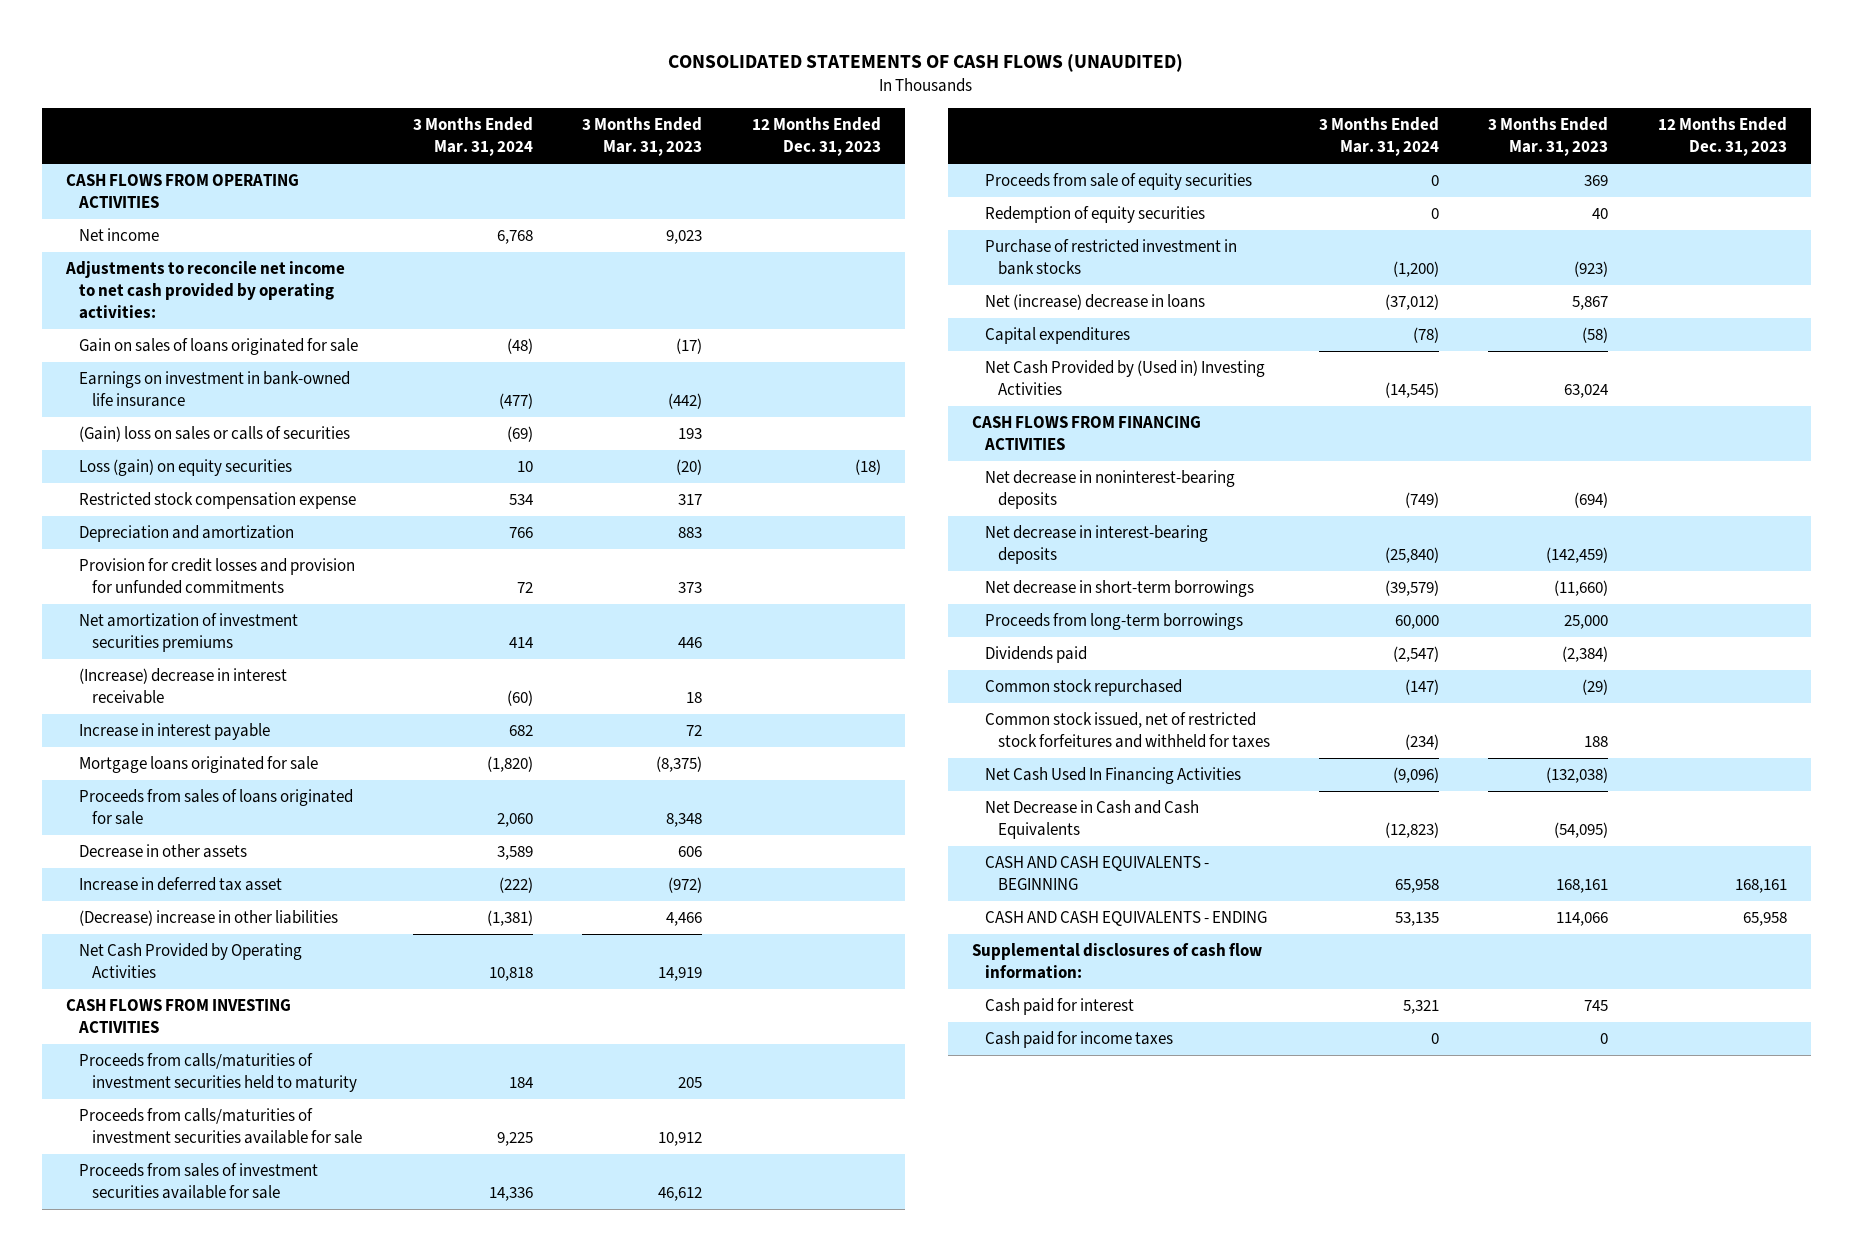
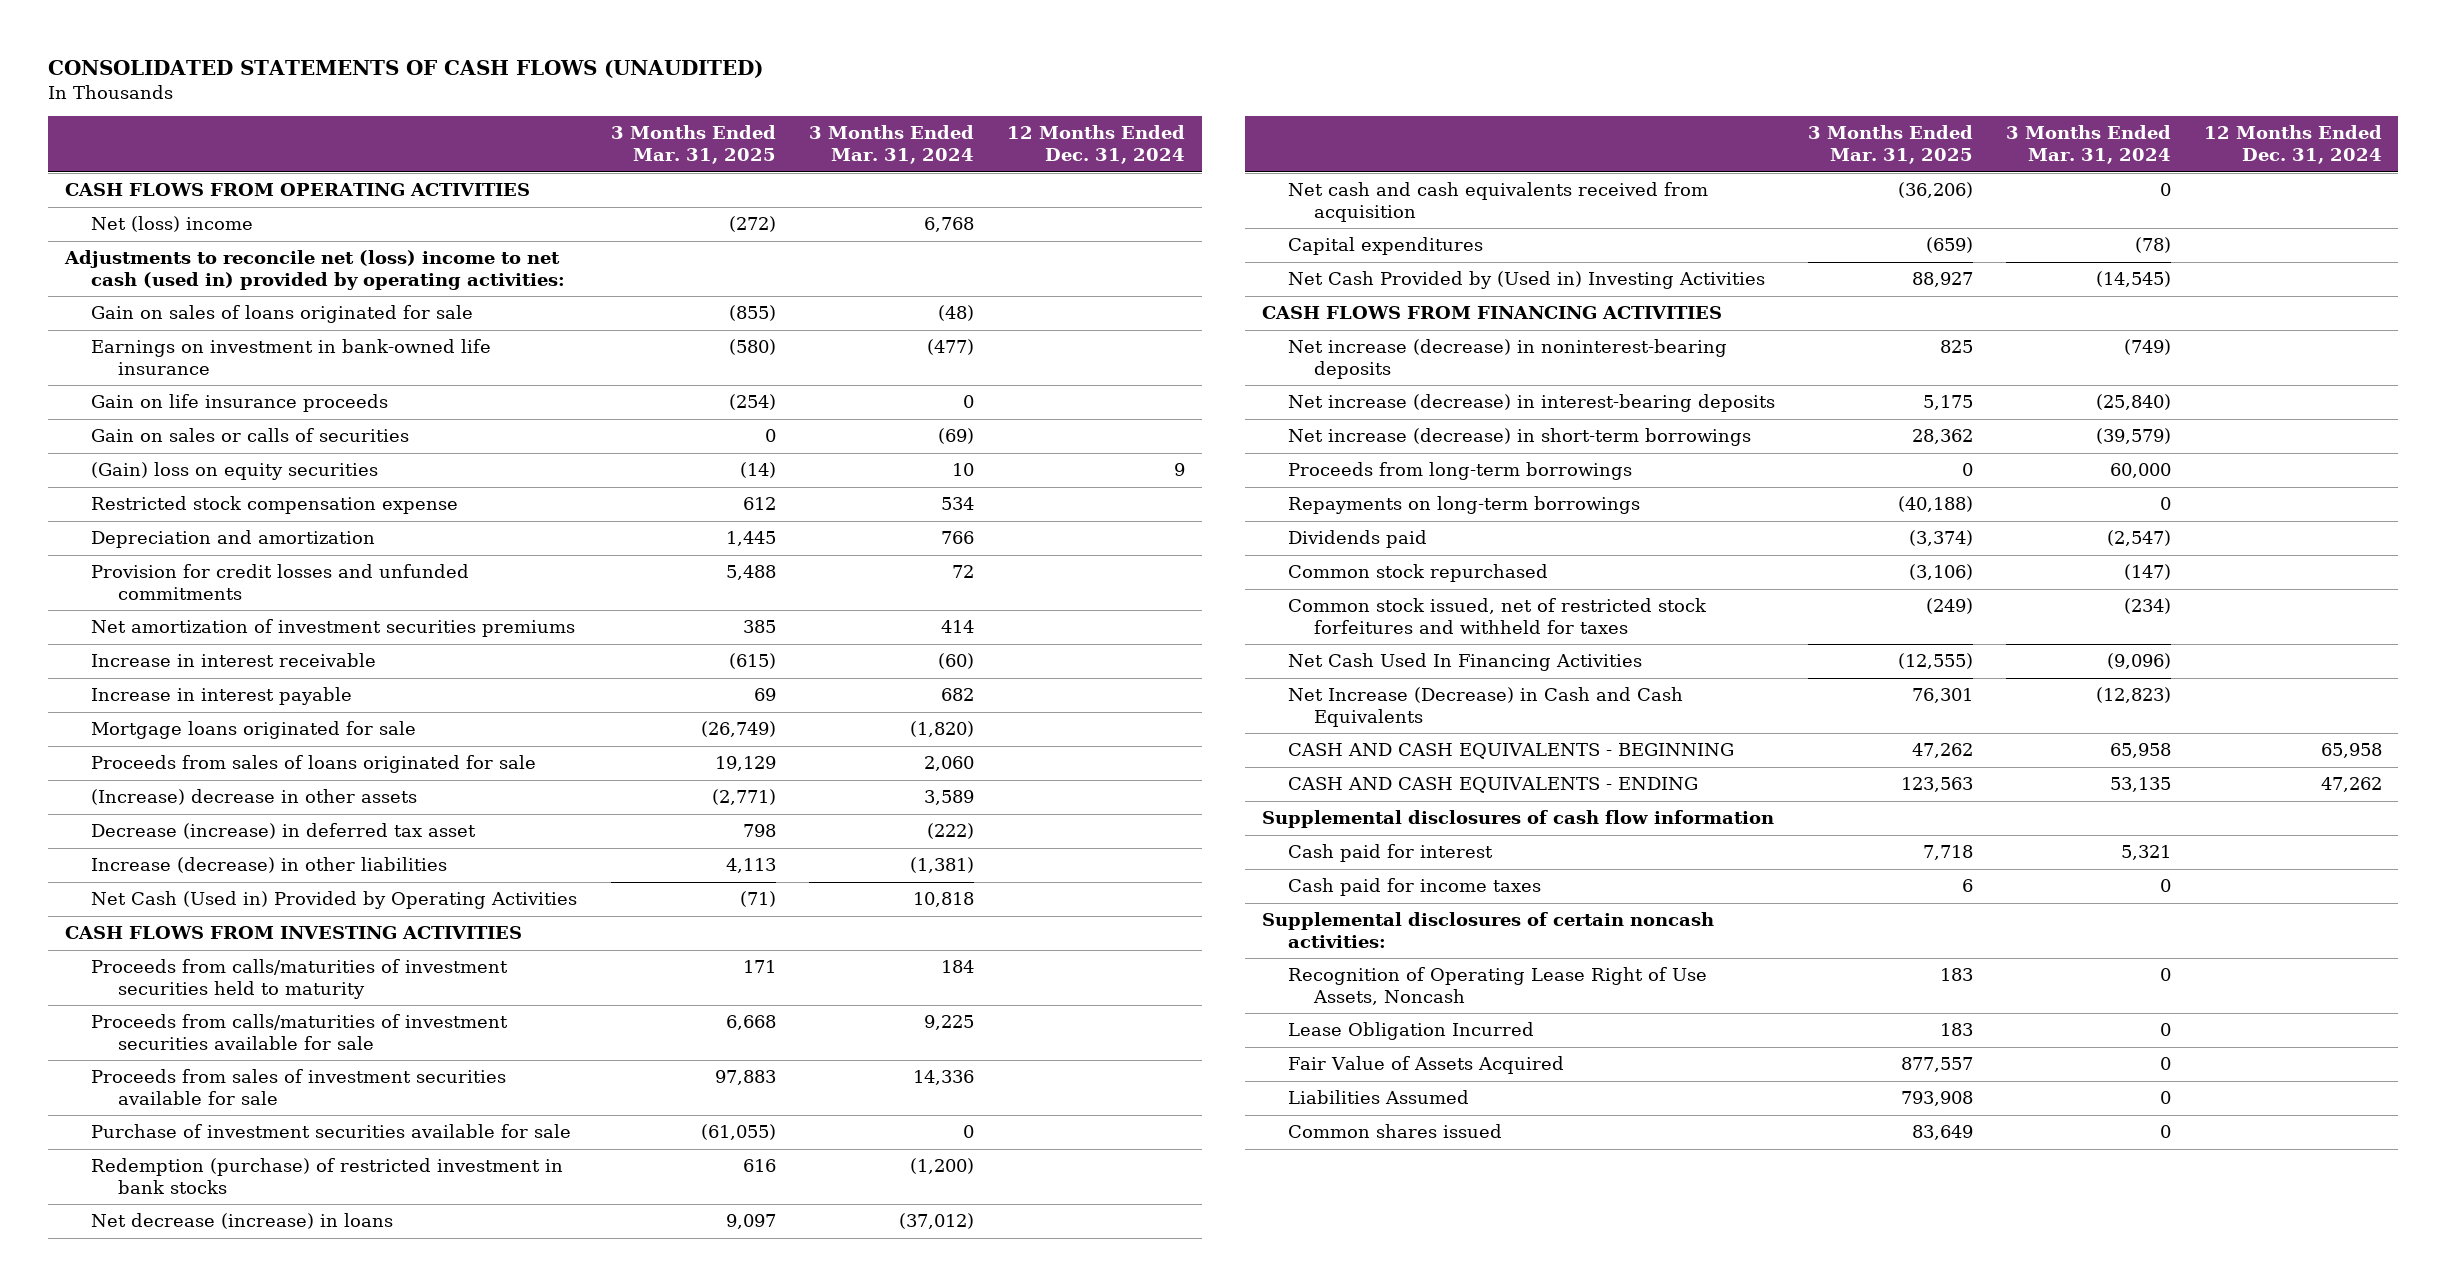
- | 3 Months Ended Mar. 31, 2024 | 3 Months Ended Mar. 31, 2023 | 12 Months Ended Dec. 31, 2023
+ | 3 Months Ended Mar. 31, 2025 | 3 Months Ended Mar. 31, 2024 | 12 Months Ended Dec. 31, 2024
- Net income | 6,768 | 9,023 |
- Adjustments to reconcile net income to net cash provided by operating activities:
+ Net (loss) income | (272) | 6,768 |
+ Adjustments to reconcile net (loss) income to net cash (used in) provided by operating activities:
- (Gain) loss on sales or calls of securities | (69) | 193 |
- Loss (gain) on equity securities | 10 | (20) | (18)
+ Gain on life insurance proceeds | (254) | 0 |
+ Gain on sales or calls of securities | 0 | (69) |
+ (Gain) loss on equity securities | (14) | 10 | 9
- Provision for credit losses and provision for unfunded commitments | 72 | 373 |
+ Provision for credit losses and unfunded commitments | 5,488 | 72 |
- (Increase) decrease in interest receivable | (60) | 18 |
+ Increase in interest receivable | (615) | (60) |
- Decrease in other assets | 3,589 | 606 |
- Increase in deferred tax asset | (222) | (972) |
- (Decrease) increase in other liabilities | (1,381) | 4,466 |
- Net Cash Provided by Operating Activities | 10,818 | 14,919 |
+ (Increase) decrease in other assets | (2,771) | 3,589 |
+ Decrease (increase) in deferred tax asset | 798 | (222) |
+ Increase (decrease) in other liabilities | 4,113 | (1,381) |
+ Net Cash (Used in) Provided by Operating Activities | (71) | 10,818 |
- Proceeds from sale of equity securities | 0 | 369 |
- Redemption of equity securities | 0 | 40 |
- Purchase of restricted investment in bank stocks | (1,200) | (923) |
- Net (increase) decrease in loans | (37,012) | 5,867 |
+ Purchase of investment securities available for sale | (61,055) | 0 |
+ Redemption (purchase) of restricted investment in bank stocks | 616 | (1,200) |
+ Net decrease (increase) in loans | 9,097 | (37,012) |
+ Net cash and cash equivalents received from acquisition | (36,206) | 0 |
- Net decrease in noninterest-bearing deposits | (749) | (694) |
- Net decrease in interest-bearing deposits | (25,840) | (142,459) |
- Net decrease in short-term borrowings | (39,579) | (11,660) |
+ Net increase (decrease) in noninterest-bearing deposits | 825 | (749) |
+ Net increase (decrease) in interest-bearing deposits | 5,175 | (25,840) |
+ Net increase (decrease) in short-term borrowings | 28,362 | (39,579) |
+ Repayments on long-term borrowings | (40,188) | 0 |
- Net Decrease in Cash and Cash Equivalents | (12,823) | (54,095) |
+ Net Increase (Decrease) in Cash and Cash Equivalents | 76,301 | (12,823) |
- Supplemental disclosures of cash flow information:
+ Supplemental disclosures of cash flow information
+ Supplemental disclosures of certain noncash activities:
+ Recognition of Operating Lease Right of Use Assets, Noncash | 183 | 0 |
+ Lease Obligation Incurred | 183 | 0 |
+ Fair Value of Assets Acquired | 877,557 | 0 |
+ Liabilities Assumed | 793,908 | 0 |
+ Common shares issued | 83,649 | 0 |

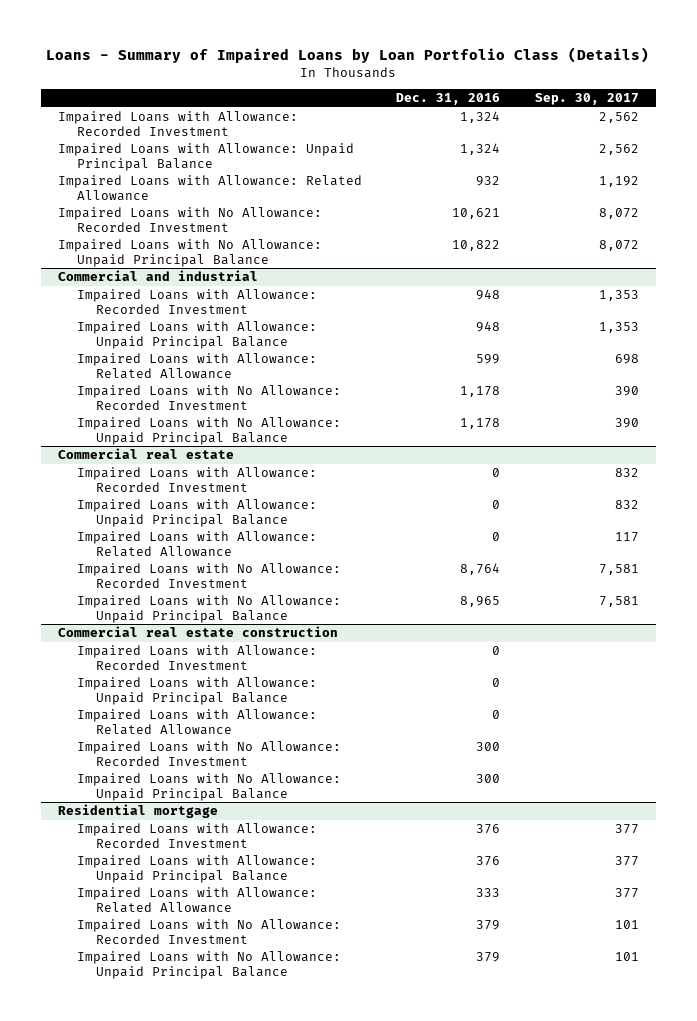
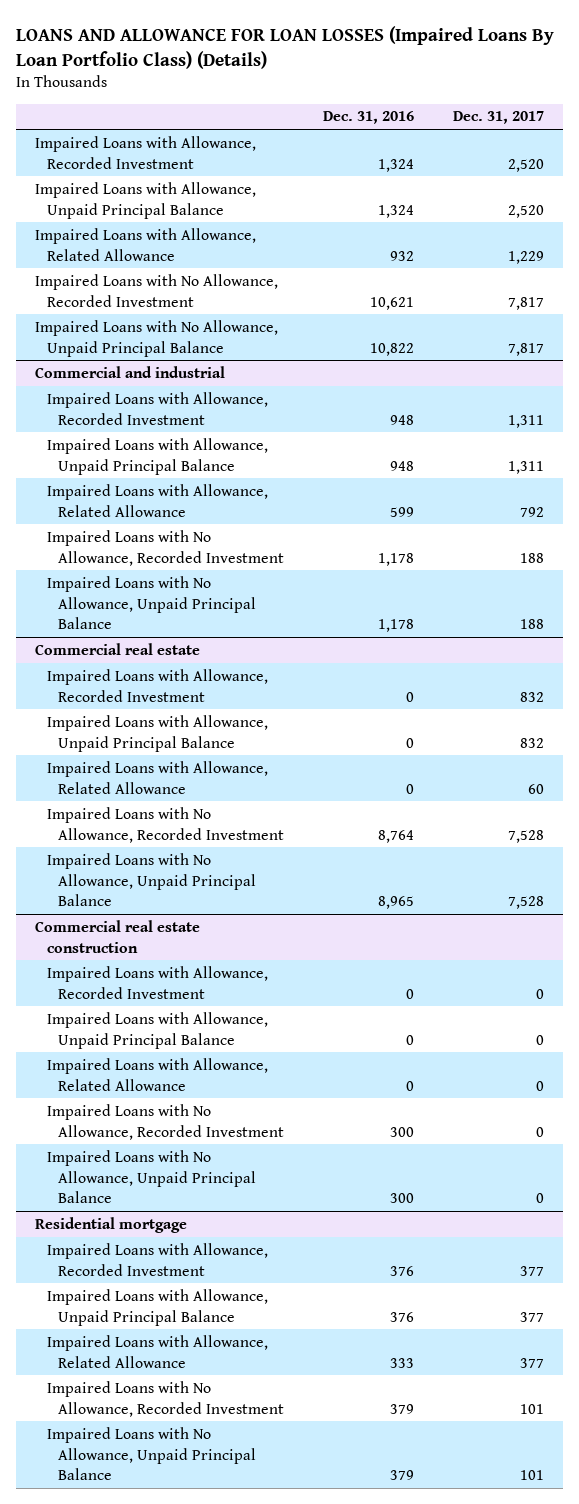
- Loans - Summary of Impaired Loans by Loan Portfolio Class (Details)
+ LOANS AND ALLOWANCE FOR LOAN LOSSES (Impaired Loans By Loan Portfolio Class) (Details)
- | Dec. 31, 2016 | Sep. 30, 2017
+ | Dec. 31, 2016 | Dec. 31, 2017
- Impaired Loans with Allowance: Recorded Investment | 1,324 | 2,562
- Impaired Loans with Allowance: Unpaid Principal Balance | 1,324 | 2,562
- Impaired Loans with Allowance: Related Allowance | 932 | 1,192
- Impaired Loans with No Allowance: Recorded Investment | 10,621 | 8,072
- Impaired Loans with No Allowance: Unpaid Principal Balance | 10,822 | 8,072
+ Impaired Loans with Allowance, Recorded Investment | 1,324 | 2,520
+ Impaired Loans with Allowance, Unpaid Principal Balance | 1,324 | 2,520
+ Impaired Loans with Allowance, Related Allowance | 932 | 1,229
+ Impaired Loans with No Allowance, Recorded Investment | 10,621 | 7,817
+ Impaired Loans with No Allowance, Unpaid Principal Balance | 10,822 | 7,817
@ Commercial and industrial
- Impaired Loans with Allowance: Recorded Investment | 948 | 1,353
- Impaired Loans with Allowance: Unpaid Principal Balance | 948 | 1,353
- Impaired Loans with Allowance: Related Allowance | 599 | 698
- Impaired Loans with No Allowance: Recorded Investment | 1,178 | 390
- Impaired Loans with No Allowance: Unpaid Principal Balance | 1,178 | 390
+ Impaired Loans with Allowance, Recorded Investment | 948 | 1,311
+ Impaired Loans with Allowance, Unpaid Principal Balance | 948 | 1,311
+ Impaired Loans with Allowance, Related Allowance | 599 | 792
+ Impaired Loans with No Allowance, Recorded Investment | 1,178 | 188
+ Impaired Loans with No Allowance, Unpaid Principal Balance | 1,178 | 188
@ Commercial real estate
- Impaired Loans with Allowance: Recorded Investment | 0 | 832
- Impaired Loans with Allowance: Unpaid Principal Balance | 0 | 832
- Impaired Loans with Allowance: Related Allowance | 0 | 117
- Impaired Loans with No Allowance: Recorded Investment | 8,764 | 7,581
- Impaired Loans with No Allowance: Unpaid Principal Balance | 8,965 | 7,581
+ Impaired Loans with Allowance, Recorded Investment | 0 | 832
+ Impaired Loans with Allowance, Unpaid Principal Balance | 0 | 832
+ Impaired Loans with Allowance, Related Allowance | 0 | 60
+ Impaired Loans with No Allowance, Recorded Investment | 8,764 | 7,528
+ Impaired Loans with No Allowance, Unpaid Principal Balance | 8,965 | 7,528
@ Commercial real estate construction
- Impaired Loans with Allowance: Recorded Investment | 0 |
- Impaired Loans with Allowance: Unpaid Principal Balance | 0 |
- Impaired Loans with Allowance: Related Allowance | 0 |
- Impaired Loans with No Allowance: Recorded Investment | 300 |
- Impaired Loans with No Allowance: Unpaid Principal Balance | 300 |
+ Impaired Loans with Allowance, Recorded Investment | 0 | 0
+ Impaired Loans with Allowance, Unpaid Principal Balance | 0 | 0
+ Impaired Loans with Allowance, Related Allowance | 0 | 0
+ Impaired Loans with No Allowance, Recorded Investment | 300 | 0
+ Impaired Loans with No Allowance, Unpaid Principal Balance | 300 | 0
@ Residential mortgage
- Impaired Loans with Allowance: Recorded Investment | 376 | 377
- Impaired Loans with Allowance: Unpaid Principal Balance | 376 | 377
- Impaired Loans with Allowance: Related Allowance | 333 | 377
- Impaired Loans with No Allowance: Recorded Investment | 379 | 101
- Impaired Loans with No Allowance: Unpaid Principal Balance | 379 | 101
+ Impaired Loans with Allowance, Recorded Investment | 376 | 377
+ Impaired Loans with Allowance, Unpaid Principal Balance | 376 | 377
+ Impaired Loans with Allowance, Related Allowance | 333 | 377
+ Impaired Loans with No Allowance, Recorded Investment | 379 | 101
+ Impaired Loans with No Allowance, Unpaid Principal Balance | 379 | 101

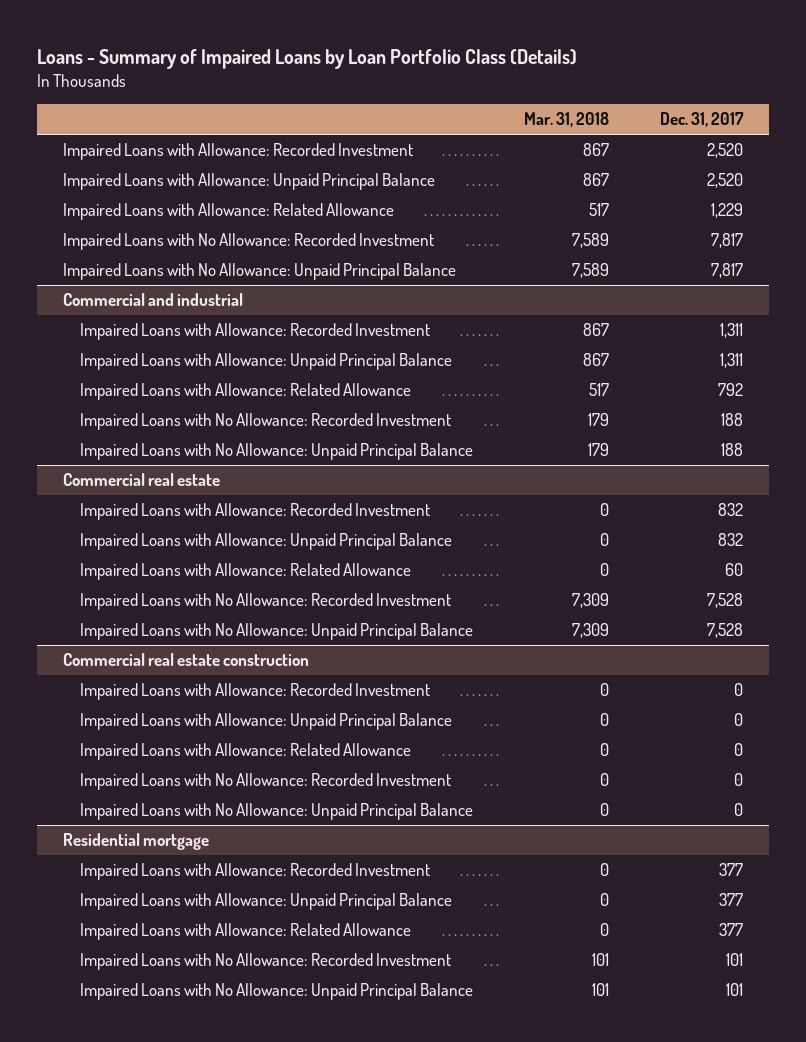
- LOANS AND ALLOWANCE FOR LOAN LOSSES (Impaired Loans By Loan Portfolio Class) (Details)
+ Loans - Summary of Impaired Loans by Loan Portfolio Class (Details)
- | Dec. 31, 2016 | Dec. 31, 2017
+ | Mar. 31, 2018 | Dec. 31, 2017
- Impaired Loans with Allowance, Recorded Investment | 1,324 | 2,520
- Impaired Loans with Allowance, Unpaid Principal Balance | 1,324 | 2,520
- Impaired Loans with Allowance, Related Allowance | 932 | 1,229
- Impaired Loans with No Allowance, Recorded Investment | 10,621 | 7,817
- Impaired Loans with No Allowance, Unpaid Principal Balance | 10,822 | 7,817
+ Impaired Loans with Allowance: Recorded Investment | 867 | 2,520
+ Impaired Loans with Allowance: Unpaid Principal Balance | 867 | 2,520
+ Impaired Loans with Allowance: Related Allowance | 517 | 1,229
+ Impaired Loans with No Allowance: Recorded Investment | 7,589 | 7,817
+ Impaired Loans with No Allowance: Unpaid Principal Balance | 7,589 | 7,817
@ Commercial and industrial
- Impaired Loans with Allowance, Recorded Investment | 948 | 1,311
- Impaired Loans with Allowance, Unpaid Principal Balance | 948 | 1,311
- Impaired Loans with Allowance, Related Allowance | 599 | 792
- Impaired Loans with No Allowance, Recorded Investment | 1,178 | 188
- Impaired Loans with No Allowance, Unpaid Principal Balance | 1,178 | 188
+ Impaired Loans with Allowance: Recorded Investment | 867 | 1,311
+ Impaired Loans with Allowance: Unpaid Principal Balance | 867 | 1,311
+ Impaired Loans with Allowance: Related Allowance | 517 | 792
+ Impaired Loans with No Allowance: Recorded Investment | 179 | 188
+ Impaired Loans with No Allowance: Unpaid Principal Balance | 179 | 188
@ Commercial real estate
- Impaired Loans with Allowance, Recorded Investment | 0 | 832
- Impaired Loans with Allowance, Unpaid Principal Balance | 0 | 832
- Impaired Loans with Allowance, Related Allowance | 0 | 60
- Impaired Loans with No Allowance, Recorded Investment | 8,764 | 7,528
- Impaired Loans with No Allowance, Unpaid Principal Balance | 8,965 | 7,528
+ Impaired Loans with Allowance: Recorded Investment | 0 | 832
+ Impaired Loans with Allowance: Unpaid Principal Balance | 0 | 832
+ Impaired Loans with Allowance: Related Allowance | 0 | 60
+ Impaired Loans with No Allowance: Recorded Investment | 7,309 | 7,528
+ Impaired Loans with No Allowance: Unpaid Principal Balance | 7,309 | 7,528
@ Commercial real estate construction
- Impaired Loans with Allowance, Recorded Investment | 0 | 0
- Impaired Loans with Allowance, Unpaid Principal Balance | 0 | 0
- Impaired Loans with Allowance, Related Allowance | 0 | 0
- Impaired Loans with No Allowance, Recorded Investment | 300 | 0
- Impaired Loans with No Allowance, Unpaid Principal Balance | 300 | 0
+ Impaired Loans with Allowance: Recorded Investment | 0 | 0
+ Impaired Loans with Allowance: Unpaid Principal Balance | 0 | 0
+ Impaired Loans with Allowance: Related Allowance | 0 | 0
+ Impaired Loans with No Allowance: Recorded Investment | 0 | 0
+ Impaired Loans with No Allowance: Unpaid Principal Balance | 0 | 0
@ Residential mortgage
- Impaired Loans with Allowance, Recorded Investment | 376 | 377
- Impaired Loans with Allowance, Unpaid Principal Balance | 376 | 377
- Impaired Loans with Allowance, Related Allowance | 333 | 377
- Impaired Loans with No Allowance, Recorded Investment | 379 | 101
- Impaired Loans with No Allowance, Unpaid Principal Balance | 379 | 101
+ Impaired Loans with Allowance: Recorded Investment | 0 | 377
+ Impaired Loans with Allowance: Unpaid Principal Balance | 0 | 377
+ Impaired Loans with Allowance: Related Allowance | 0 | 377
+ Impaired Loans with No Allowance: Recorded Investment | 101 | 101
+ Impaired Loans with No Allowance: Unpaid Principal Balance | 101 | 101

